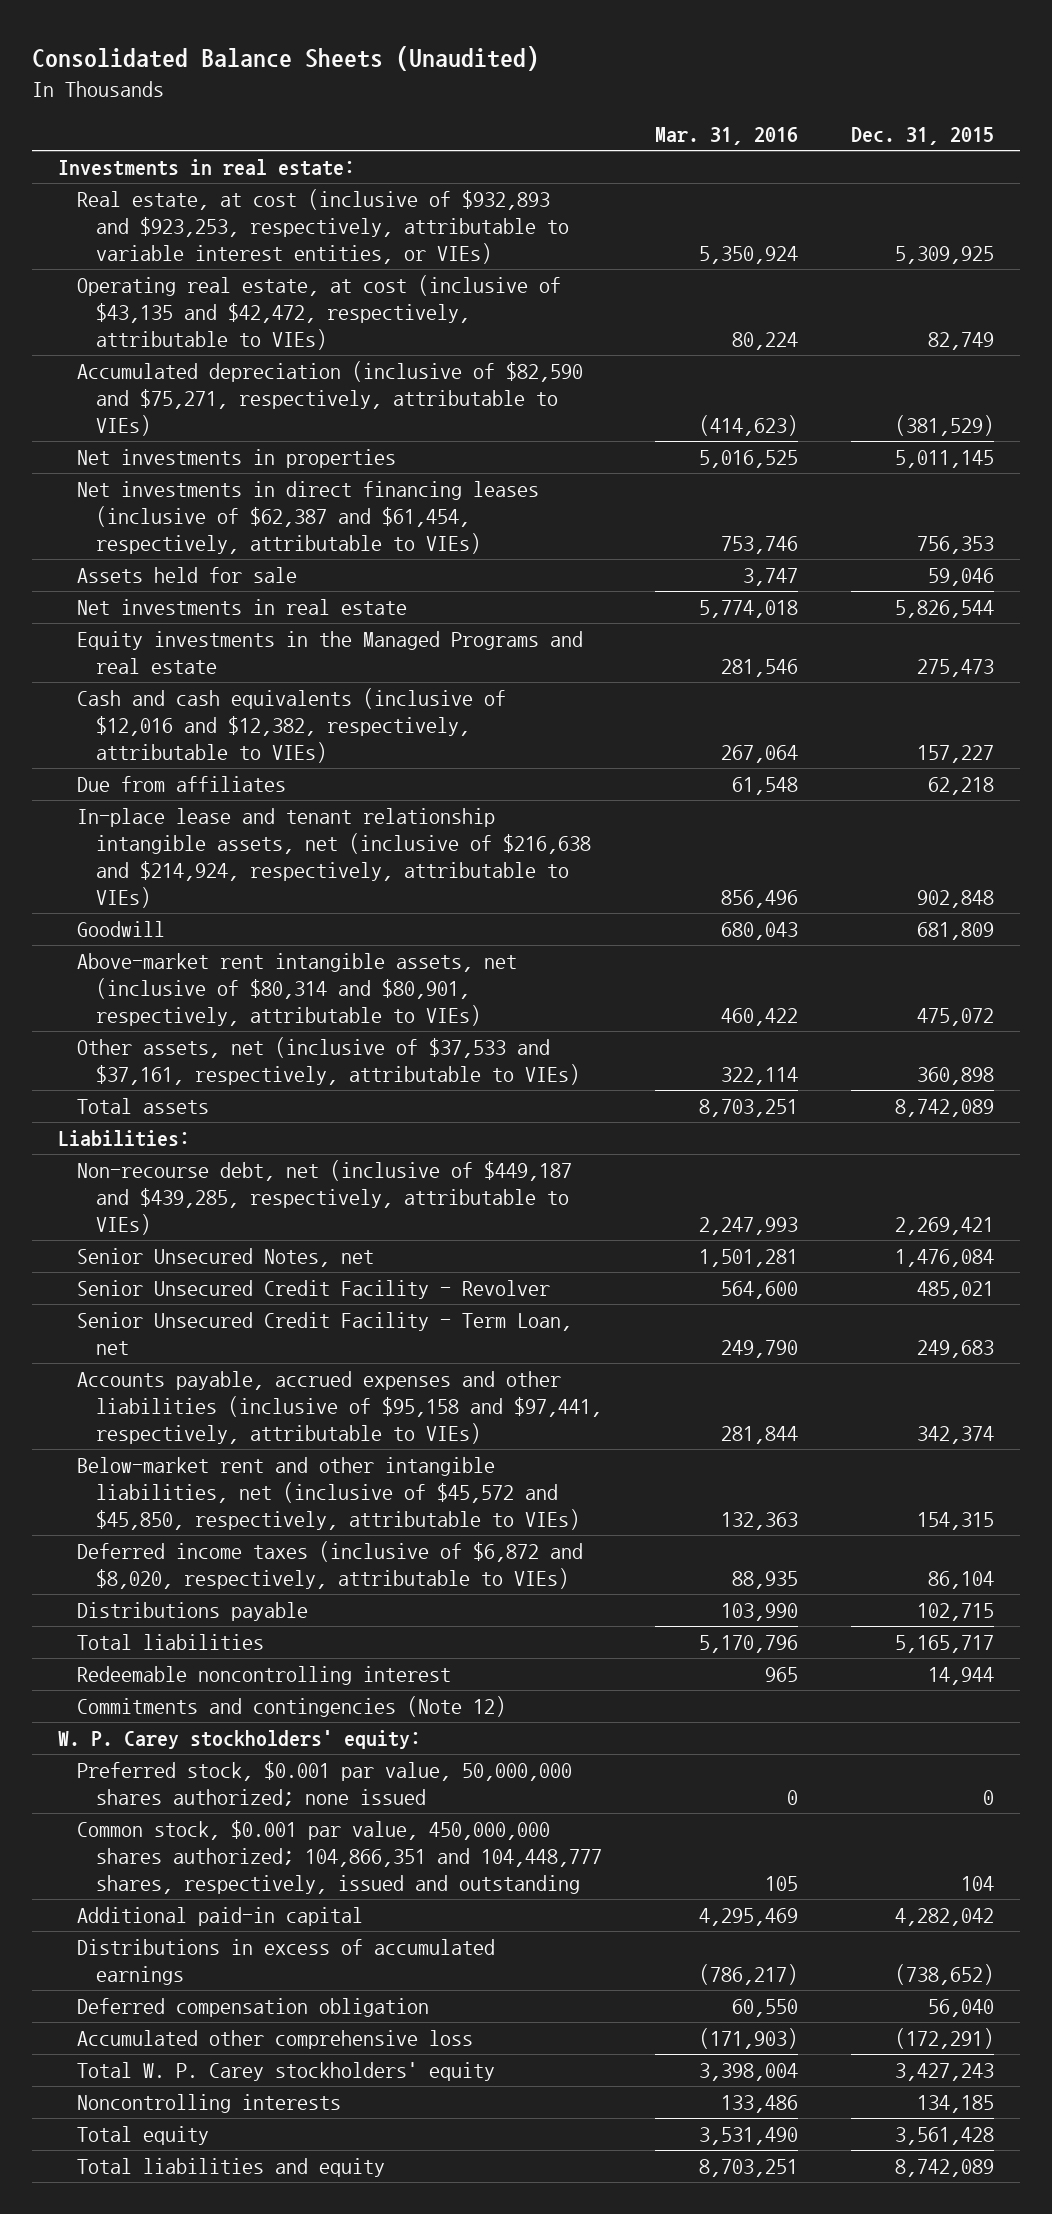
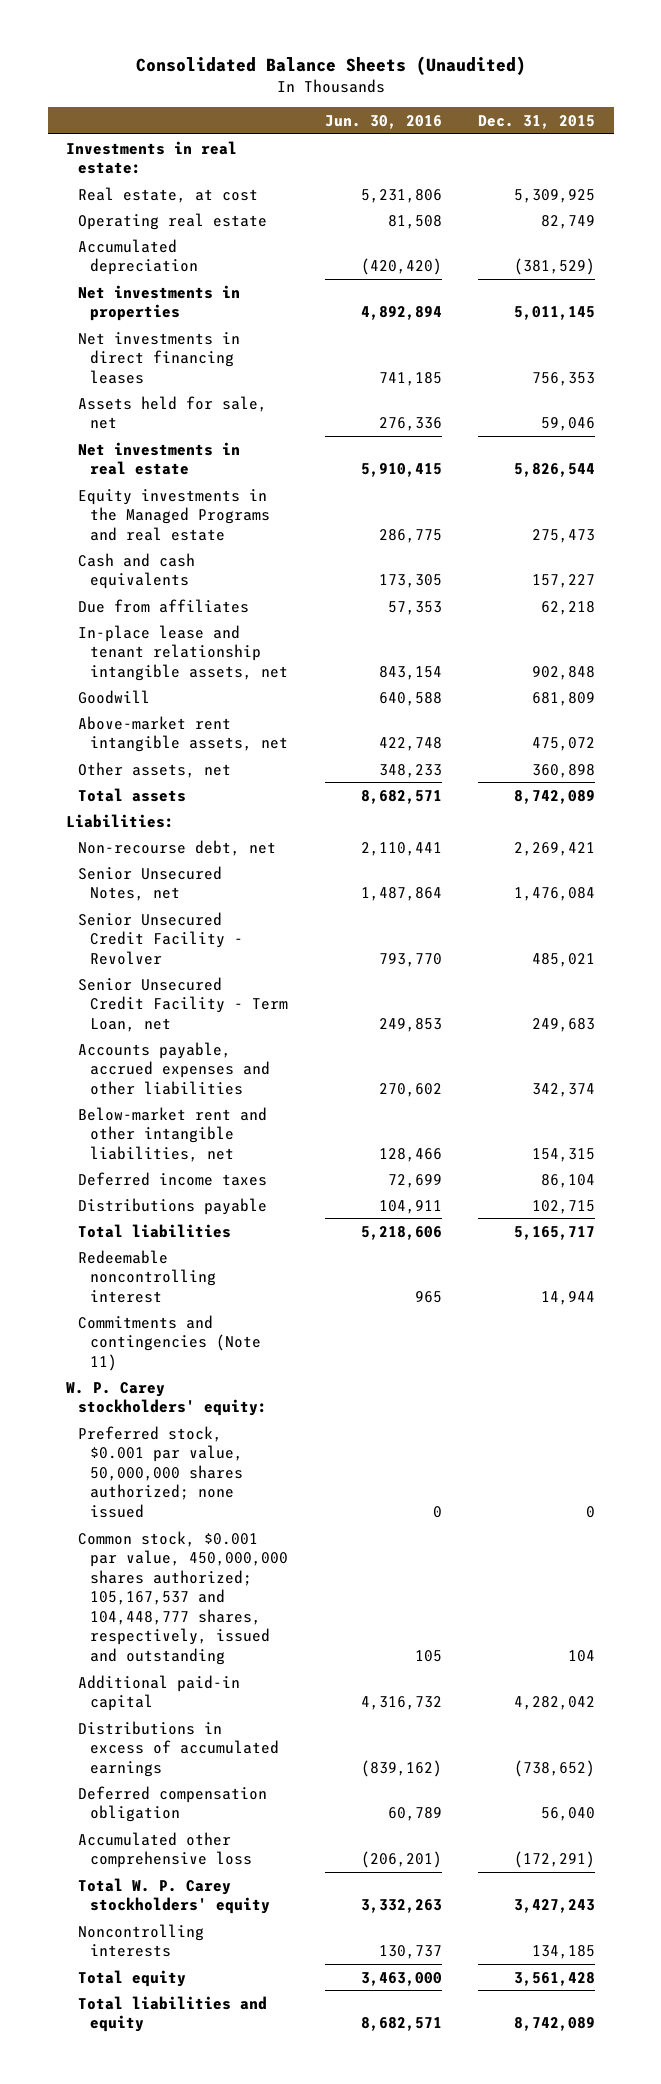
- | Mar. 31, 2016 | Dec. 31, 2015
+ | Jun. 30, 2016 | Dec. 31, 2015
- Real estate, at cost (inclusive of $932,893 and $923,253, respectively, attributable to variable interest entities, or VIEs) | 5,350,924 | 5,309,925
- Operating real estate, at cost (inclusive of $43,135 and $42,472, respectively, attributable to VIEs) | 80,224 | 82,749
- Accumulated depreciation (inclusive of $82,590 and $75,271, respectively, attributable to VIEs) | (414,623) | (381,529)
+ Real estate, at cost | 5,231,806 | 5,309,925
+ Operating real estate | 81,508 | 82,749
+ Accumulated depreciation | (420,420) | (381,529)
- Net investments in direct financing leases (inclusive of $62,387 and $61,454, respectively, attributable to VIEs) | 753,746 | 756,353
- Assets held for sale | 3,747 | 59,046
+ Net investments in direct financing leases | 741,185 | 756,353
+ Assets held for sale, net | 276,336 | 59,046
- Cash and cash equivalents (inclusive of $12,016 and $12,382, respectively, attributable to VIEs) | 267,064 | 157,227
+ Cash and cash equivalents | 173,305 | 157,227
- In-place lease and tenant relationship intangible assets, net (inclusive of $216,638 and $214,924, respectively, attributable to VIEs) | 856,496 | 902,848
+ In-place lease and tenant relationship intangible assets, net | 843,154 | 902,848
- Above-market rent intangible assets, net (inclusive of $80,314 and $80,901, respectively, attributable to VIEs) | 460,422 | 475,072
- Other assets, net (inclusive of $37,533 and $37,161, respectively, attributable to VIEs) | 322,114 | 360,898
+ Above-market rent intangible assets, net | 422,748 | 475,072
+ Other assets, net | 348,233 | 360,898
- Non-recourse debt, net (inclusive of $449,187 and $439,285, respectively, attributable to VIEs) | 2,247,993 | 2,269,421
+ Non-recourse debt, net | 2,110,441 | 2,269,421
- Accounts payable, accrued expenses and other liabilities (inclusive of $95,158 and $97,441, respectively, attributable to VIEs) | 281,844 | 342,374
- Below-market rent and other intangible liabilities, net (inclusive of $45,572 and $45,850, respectively, attributable to VIEs) | 132,363 | 154,315
- Deferred income taxes (inclusive of $6,872 and $8,020, respectively, attributable to VIEs) | 88,935 | 86,104
+ Accounts payable, accrued expenses and other liabilities | 270,602 | 342,374
+ Below-market rent and other intangible liabilities, net | 128,466 | 154,315
+ Deferred income taxes | 72,699 | 86,104
- Commitments and contingencies (Note 12)
+ Commitments and contingencies (Note 11)
- Common stock, $0.001 par value, 450,000,000 shares authorized; 104,866,351 and 104,448,777 shares, respectively, issued and outstanding | 105 | 104
+ Common stock, $0.001 par value, 450,000,000 shares authorized; 105,167,537 and 104,448,777 shares, respectively, issued and outstanding | 105 | 104

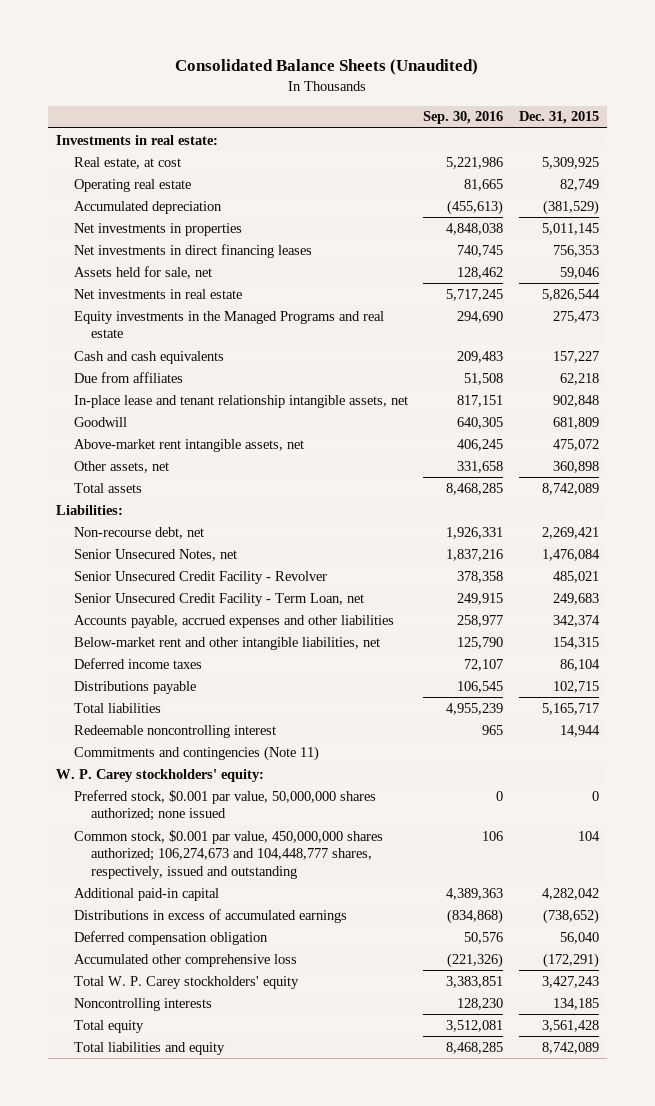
- | Jun. 30, 2016 | Dec. 31, 2015
+ | Sep. 30, 2016 | Dec. 31, 2015
- Common stock, $0.001 par value, 450,000,000 shares authorized; 105,167,537 and 104,448,777 shares, respectively, issued and outstanding | 105 | 104
+ Common stock, $0.001 par value, 450,000,000 shares authorized; 106,274,673 and 104,448,777 shares, respectively, issued and outstanding | 106 | 104

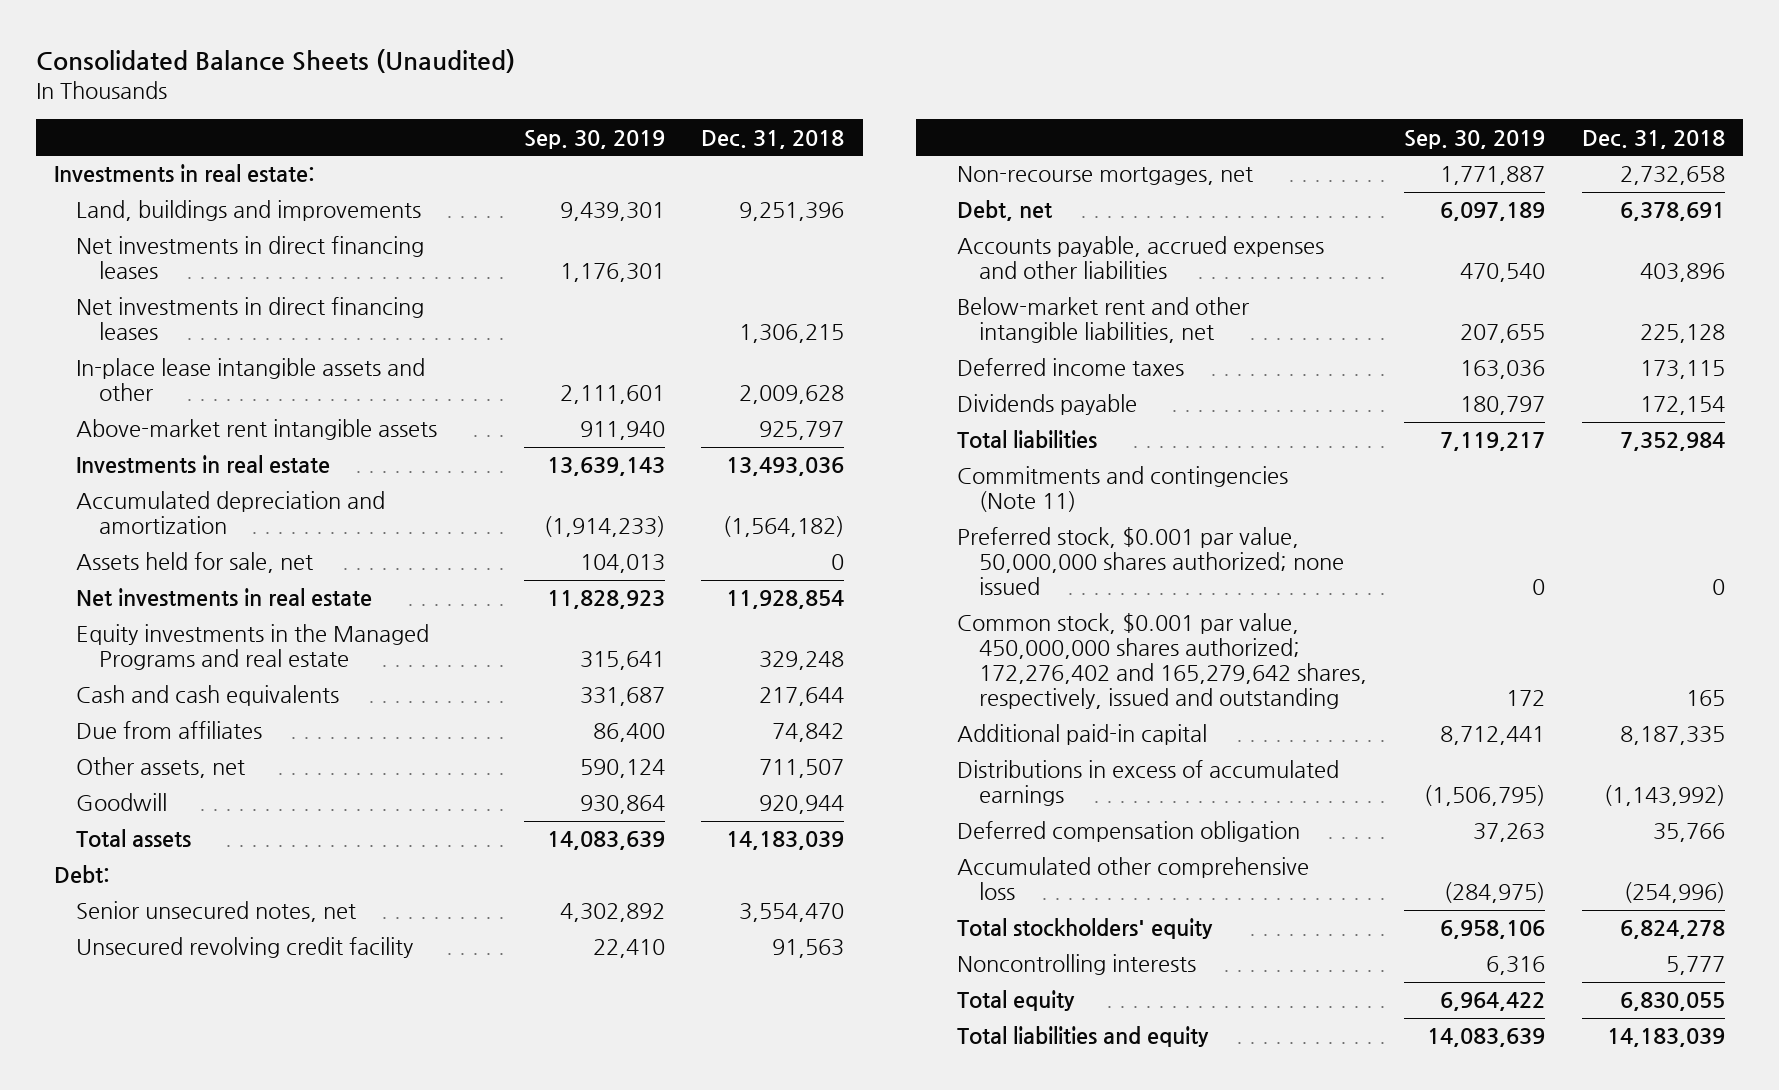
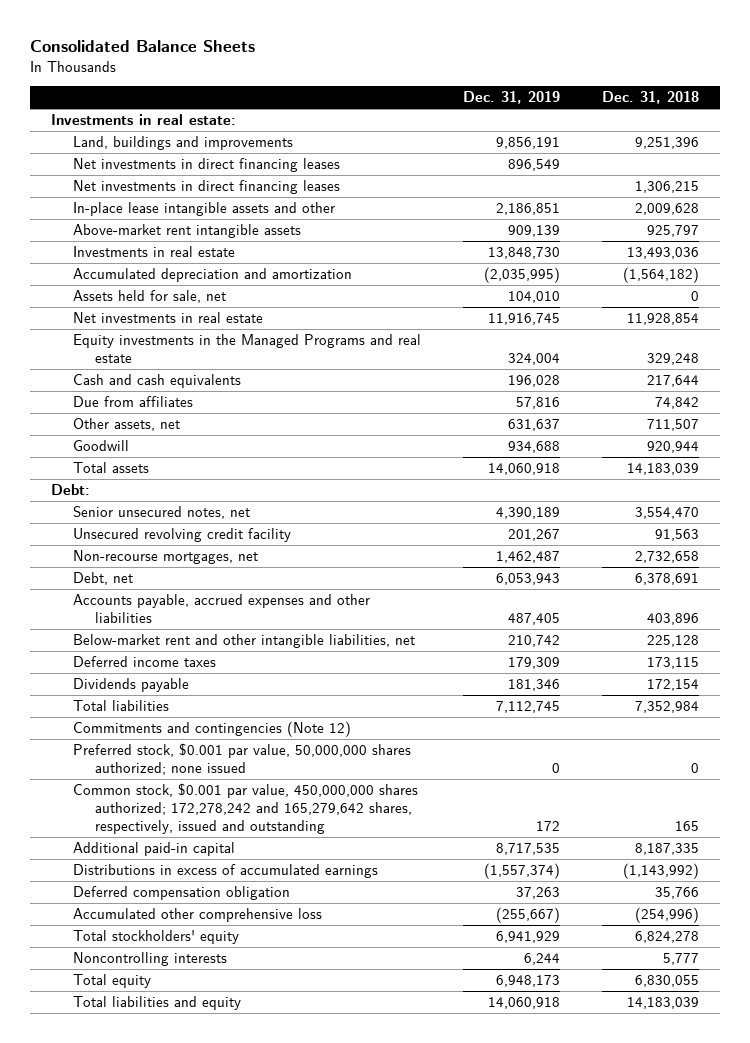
- Consolidated Balance Sheets (Unaudited)
+ Consolidated Balance Sheets
- | Sep. 30, 2019 | Dec. 31, 2018
+ | Dec. 31, 2019 | Dec. 31, 2018
- Commitments and contingencies (Note 11)
+ Commitments and contingencies (Note 12)
- Common stock, $0.001 par value, 450,000,000 shares authorized; 172,276,402 and 165,279,642 shares, respectively, issued and outstanding | 172 | 165
+ Common stock, $0.001 par value, 450,000,000 shares authorized; 172,278,242 and 165,279,642 shares, respectively, issued and outstanding | 172 | 165

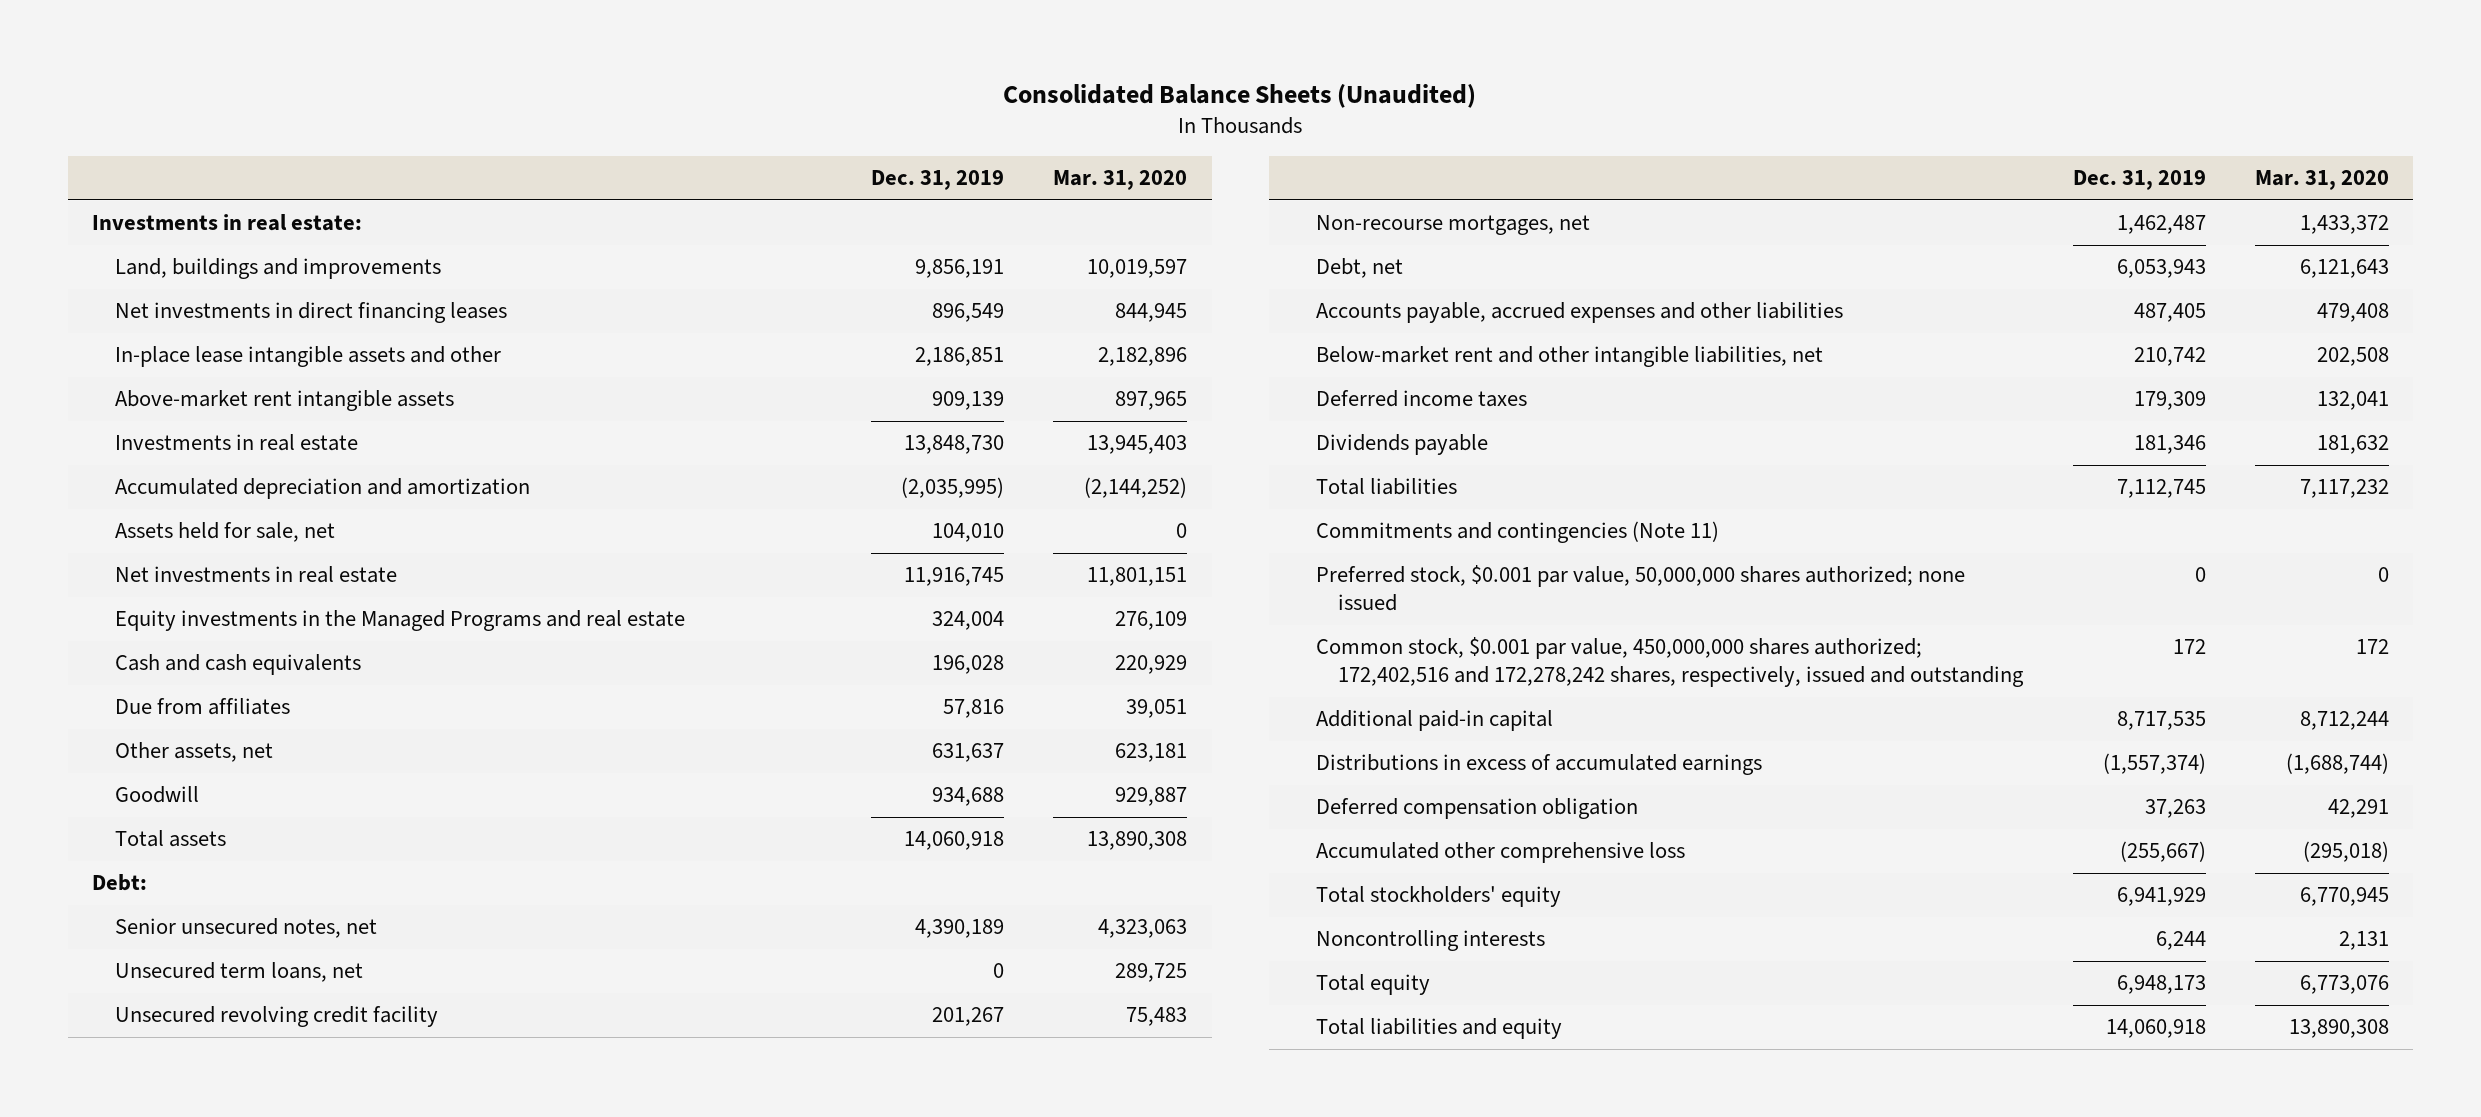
- Consolidated Balance Sheets
+ Consolidated Balance Sheets (Unaudited)
- | Dec. 31, 2019 | Dec. 31, 2018
+ | Dec. 31, 2019 | Mar. 31, 2020
- Net investments in direct financing leases | | 1,306,215
+ Unsecured term loans, net | 0 | 289,725
- Commitments and contingencies (Note 12)
+ Commitments and contingencies (Note 11)
- Common stock, $0.001 par value, 450,000,000 shares authorized; 172,278,242 and 165,279,642 shares, respectively, issued and outstanding | 172 | 165
+ Common stock, $0.001 par value, 450,000,000 shares authorized; 172,402,516 and 172,278,242 shares, respectively, issued and outstanding | 172 | 172

